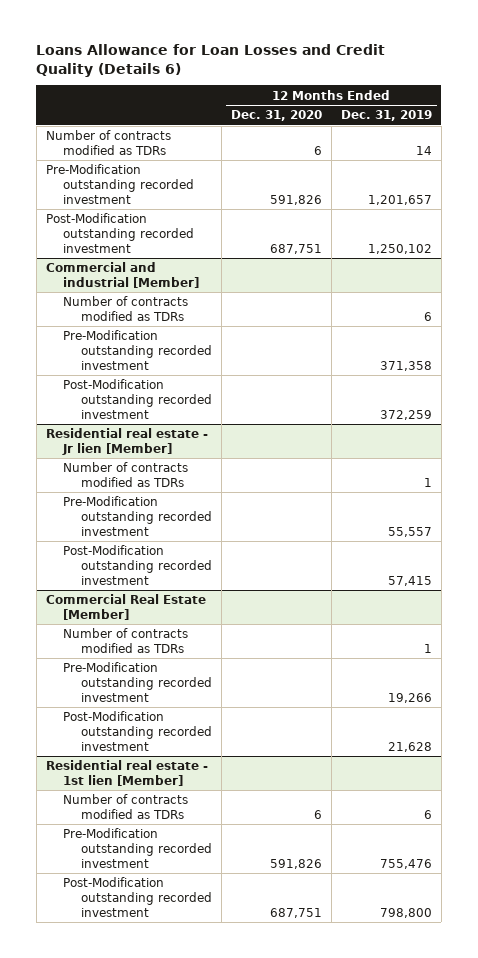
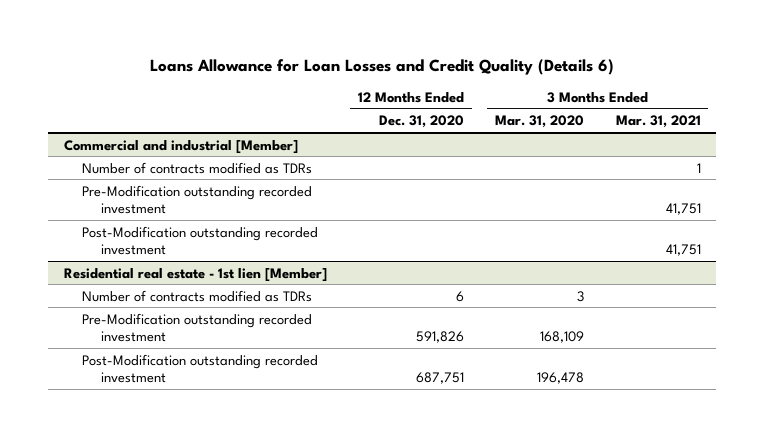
- | 12 Months Ended Dec. 31, 2020 | 12 Months Ended Dec. 31, 2019
+ | 12 Months Ended Dec. 31, 2020 | 3 Months Ended Mar. 31, 2020 | 3 Months Ended Mar. 31, 2021
- Number of contracts modified as TDRs | 6 | 14
- Pre-Modification outstanding recorded investment | 591,826 | 1,201,657
- Post-Modification outstanding recorded investment | 687,751 | 1,250,102
- Residential real estate - Jr lien [Member]
- Number of contracts modified as TDRs | | 1
- Pre-Modification outstanding recorded investment | | 55,557
- Post-Modification outstanding recorded investment | | 57,415
- Commercial Real Estate [Member]
- Number of contracts modified as TDRs | | 1
- Pre-Modification outstanding recorded investment | | 19,266
- Post-Modification outstanding recorded investment | | 21,628

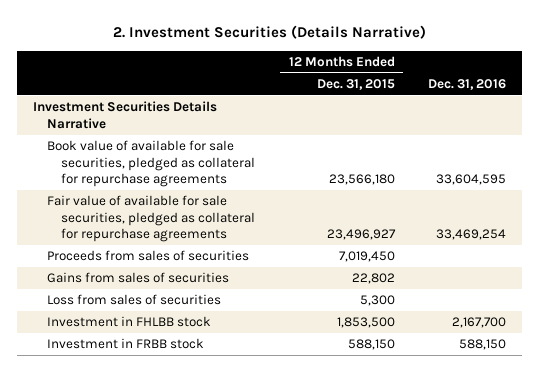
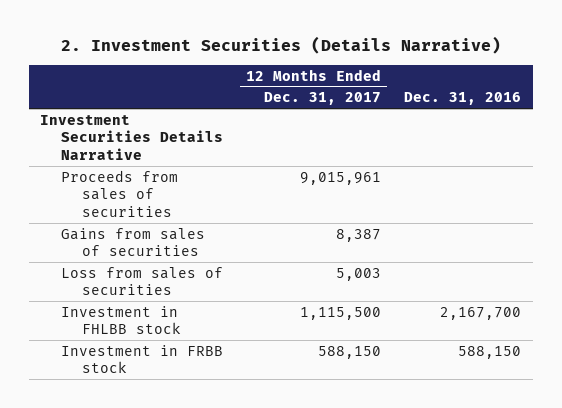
- | 12 Months Ended Dec. 31, 2015 | Dec. 31, 2016
+ | 12 Months Ended Dec. 31, 2017 | Dec. 31, 2016
- Book value of available for sale securities, pledged as collateral for repurchase agreements | 23,566,180 | 33,604,595
- Fair value of available for sale securities, pledged as collateral for repurchase agreements | 23,496,927 | 33,469,254

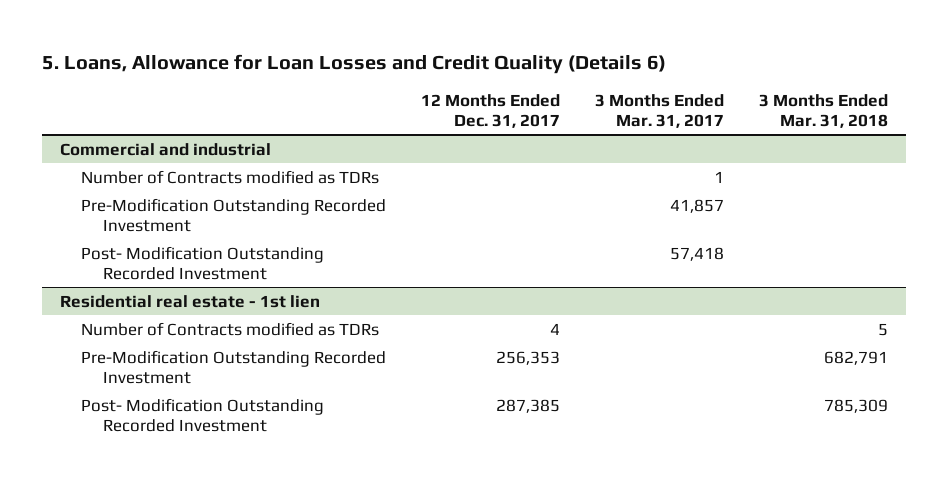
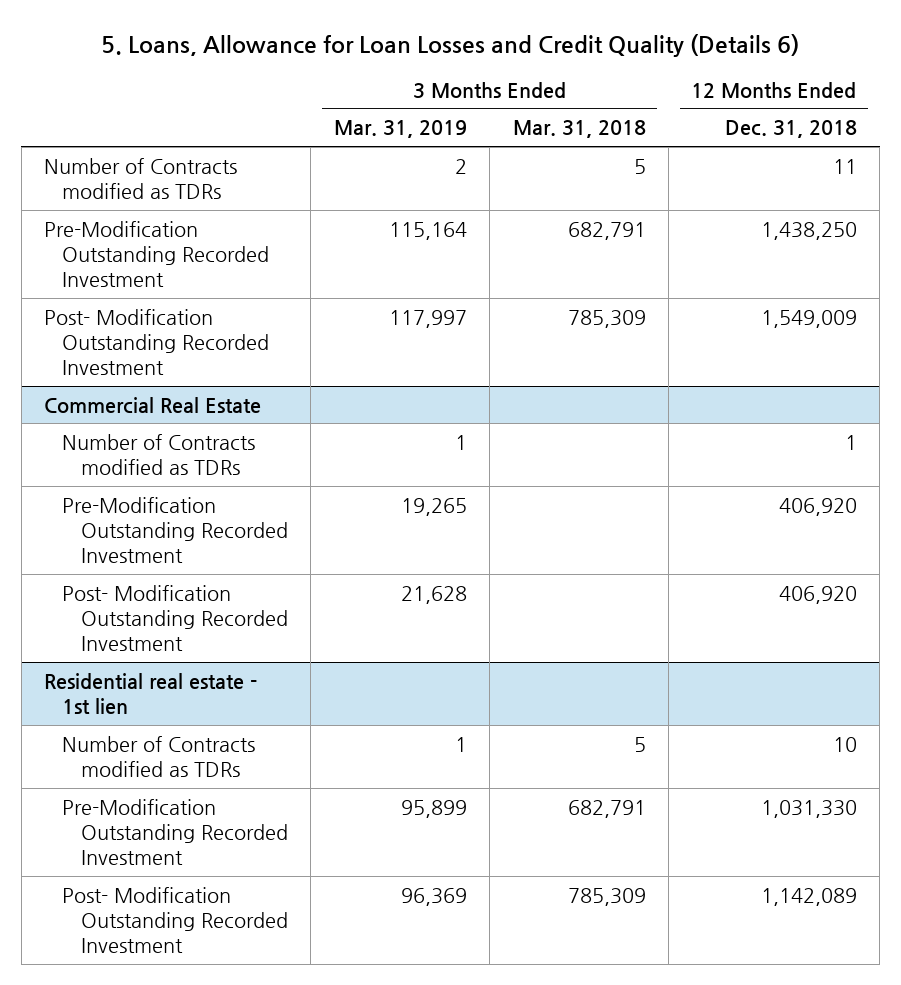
- | 12 Months Ended Dec. 31, 2017 | 3 Months Ended Mar. 31, 2017 | 3 Months Ended Mar. 31, 2018
+ | 3 Months Ended Mar. 31, 2019 | 3 Months Ended Mar. 31, 2018 | 12 Months Ended Dec. 31, 2018
- Commercial and industrial
- Number of Contracts modified as TDRs | | 1 |
- Pre-Modification Outstanding Recorded Investment | | 41,857 |
- Post- Modification Outstanding Recorded Investment | | 57,418 |
+ Number of Contracts modified as TDRs | 2 | 5 | 11
+ Pre-Modification Outstanding Recorded Investment | 115,164 | 682,791 | 1,438,250
+ Post- Modification Outstanding Recorded Investment | 117,997 | 785,309 | 1,549,009
+ Commercial Real Estate
+ Number of Contracts modified as TDRs | 1 | | 1
+ Pre-Modification Outstanding Recorded Investment | 19,265 | | 406,920
+ Post- Modification Outstanding Recorded Investment | 21,628 | | 406,920

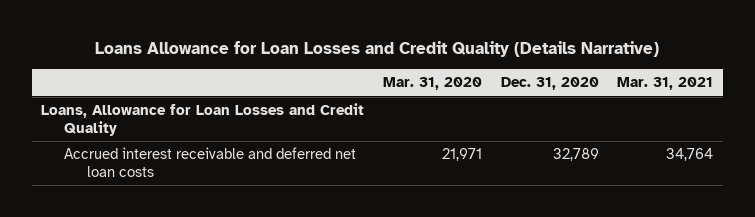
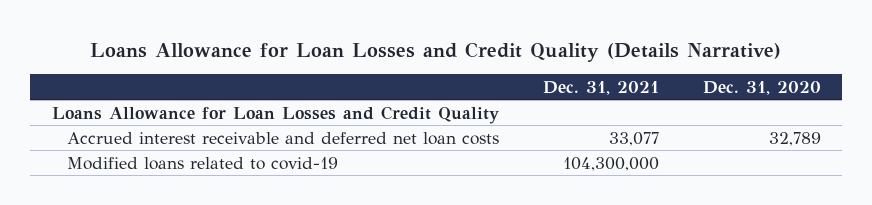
- | Mar. 31, 2020 | Dec. 31, 2020 | Mar. 31, 2021
+ | Dec. 31, 2021 | Dec. 31, 2020
- Loans, Allowance for Loan Losses and Credit Quality
+ Loans Allowance for Loan Losses and Credit Quality
+ Modified loans related to covid-19 | 104,300,000 |

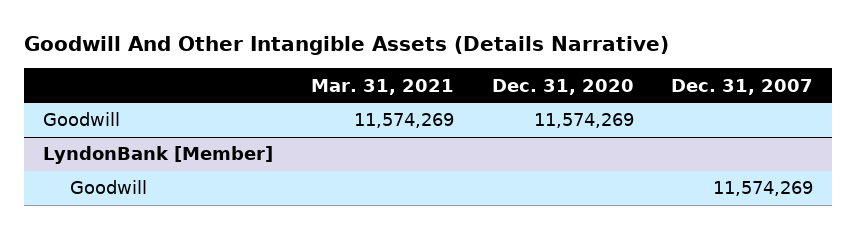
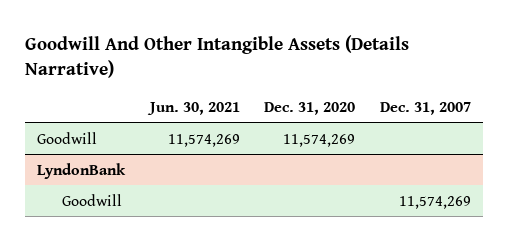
- | Mar. 31, 2021 | Dec. 31, 2020 | Dec. 31, 2007
+ | Jun. 30, 2021 | Dec. 31, 2020 | Dec. 31, 2007
- LyndonBank [Member]
+ LyndonBank

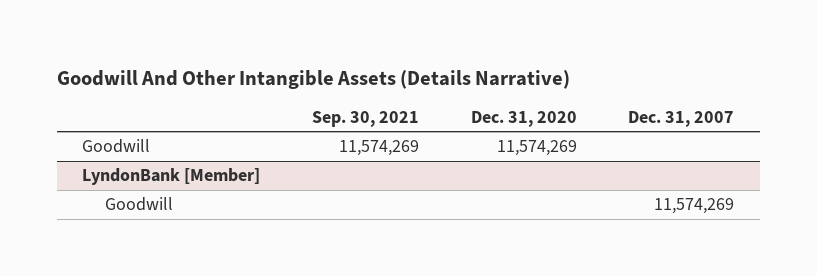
- | Jun. 30, 2021 | Dec. 31, 2020 | Dec. 31, 2007
+ | Sep. 30, 2021 | Dec. 31, 2020 | Dec. 31, 2007
- LyndonBank
+ LyndonBank [Member]

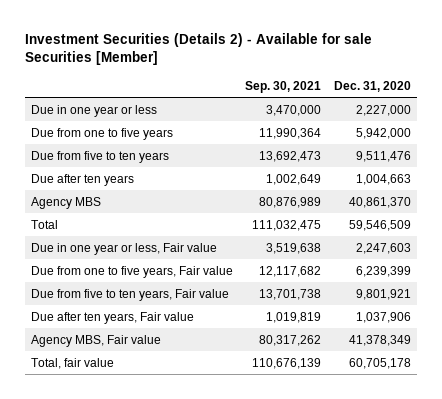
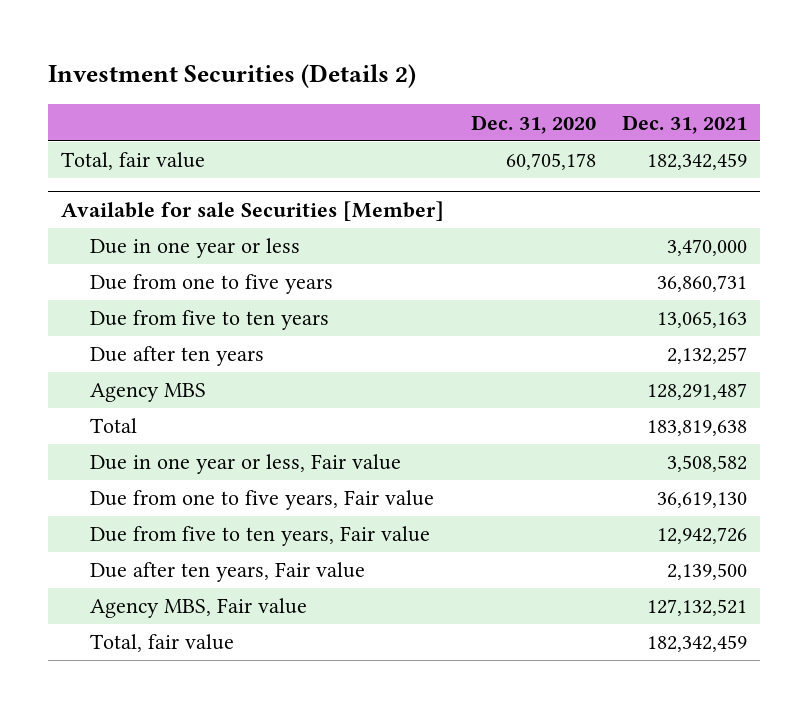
- Investment Securities (Details 2) - Available for sale Securities [Member]
+ Investment Securities (Details 2)
- | Sep. 30, 2021 | Dec. 31, 2020
+ | Dec. 31, 2020 | Dec. 31, 2021
- Due in one year or less | 3,470,000 | 2,227,000
- Due from one to five years | 11,990,364 | 5,942,000
- Due from five to ten years | 13,692,473 | 9,511,476
- Due after ten years | 1,002,649 | 1,004,663
- Agency MBS | 80,876,989 | 40,861,370
- Total | 111,032,475 | 59,546,509
- Due in one year or less, Fair value | 3,519,638 | 2,247,603
- Due from one to five years, Fair value | 12,117,682 | 6,239,399
- Due from five to ten years, Fair value | 13,701,738 | 9,801,921
- Due after ten years, Fair value | 1,019,819 | 1,037,906
- Agency MBS, Fair value | 80,317,262 | 41,378,349
+ Available for sale Securities [Member]
+ Due in one year or less | | 3,470,000
+ Due from one to five years | | 36,860,731
+ Due from five to ten years | | 13,065,163
+ Due after ten years | | 2,132,257
+ Agency MBS | | 128,291,487
+ Total | | 183,819,638
+ Due in one year or less, Fair value | | 3,508,582
+ Due from one to five years, Fair value | | 36,619,130
+ Due from five to ten years, Fair value | | 12,942,726
+ Due after ten years, Fair value | | 2,139,500
+ Agency MBS, Fair value | | 127,132,521
+ Total, fair value | | 182,342,459

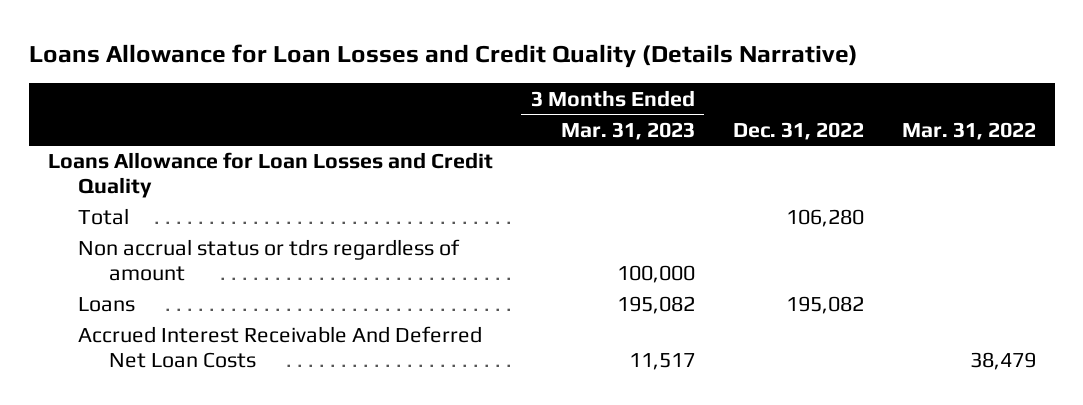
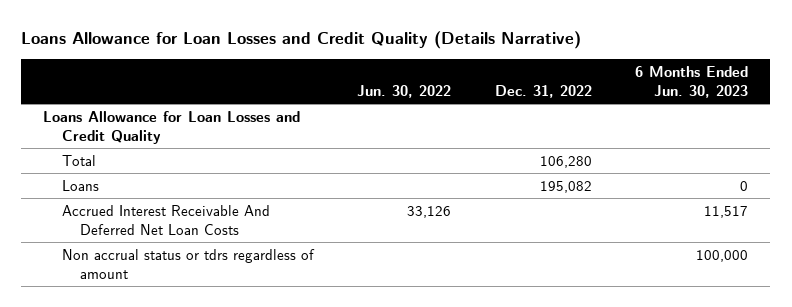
- | 3 Months Ended Mar. 31, 2023 | Dec. 31, 2022 | Mar. 31, 2022
+ | Jun. 30, 2022 | Dec. 31, 2022 | 6 Months Ended Jun. 30, 2023
moved down: Non accrual status or tdrs regardless of amount | | | 100,000

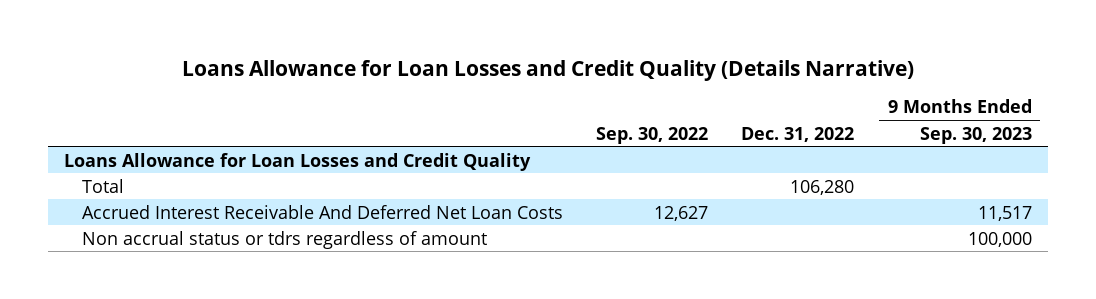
- | Jun. 30, 2022 | Dec. 31, 2022 | 6 Months Ended Jun. 30, 2023
+ | Sep. 30, 2022 | Dec. 31, 2022 | 9 Months Ended Sep. 30, 2023
- Loans | | 195,082 | 0

